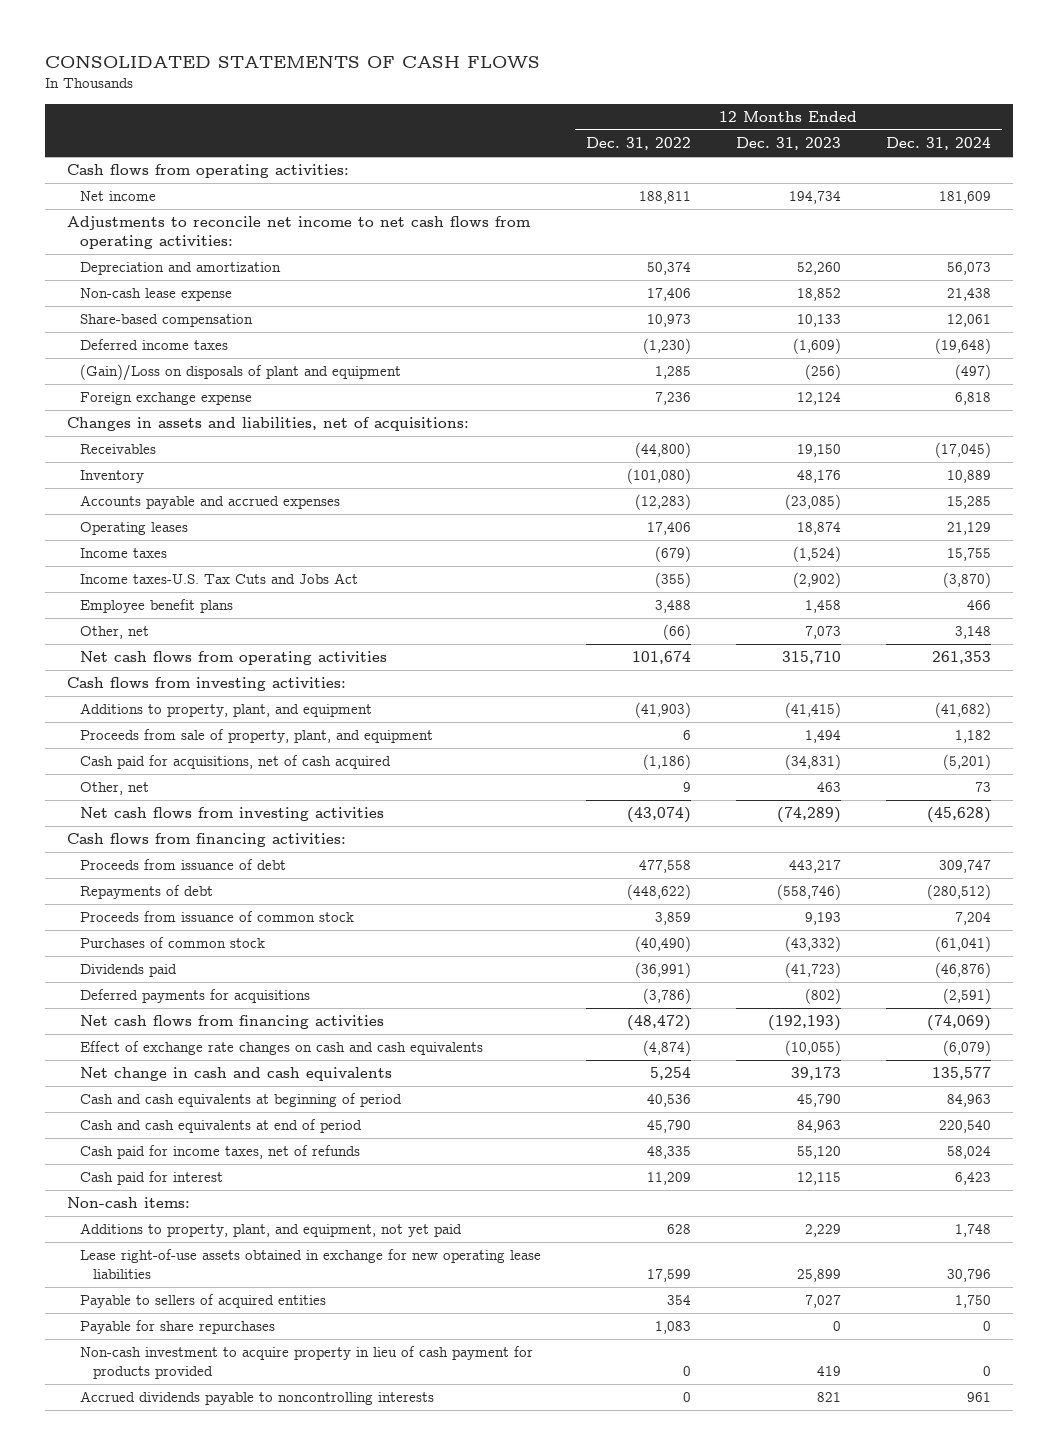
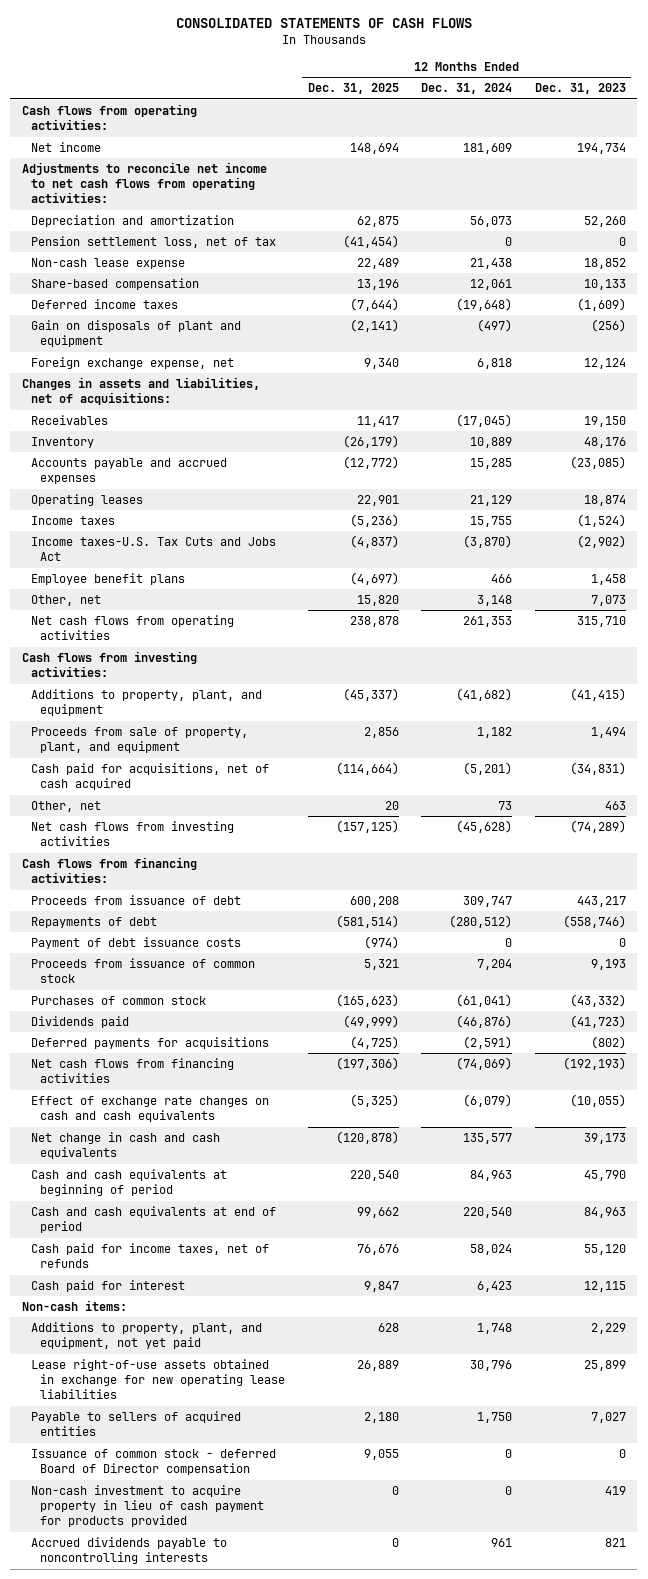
- | 12 Months Ended Dec. 31, 2022 | 12 Months Ended Dec. 31, 2023 | 12 Months Ended Dec. 31, 2024
+ | 12 Months Ended Dec. 31, 2025 | 12 Months Ended Dec. 31, 2024 | 12 Months Ended Dec. 31, 2023
+ Pension settlement loss, net of tax | (41,454) | 0 | 0
- (Gain)/Loss on disposals of plant and equipment | 1,285 | (256) | (497)
- Foreign exchange expense | 7,236 | 12,124 | 6,818
+ Gain on disposals of plant and equipment | (2,141) | (497) | (256)
+ Foreign exchange expense, net | 9,340 | 6,818 | 12,124
+ Payment of debt issuance costs | (974) | 0 | 0
- Payable for share repurchases | 1,083 | 0 | 0
+ Issuance of common stock - deferred Board of Director compensation | 9,055 | 0 | 0

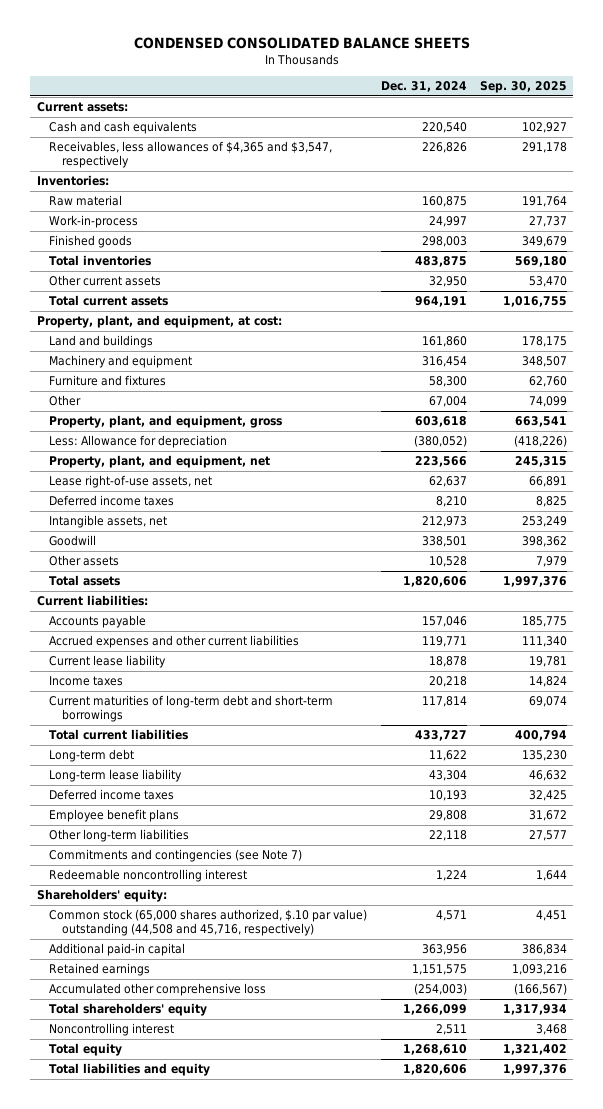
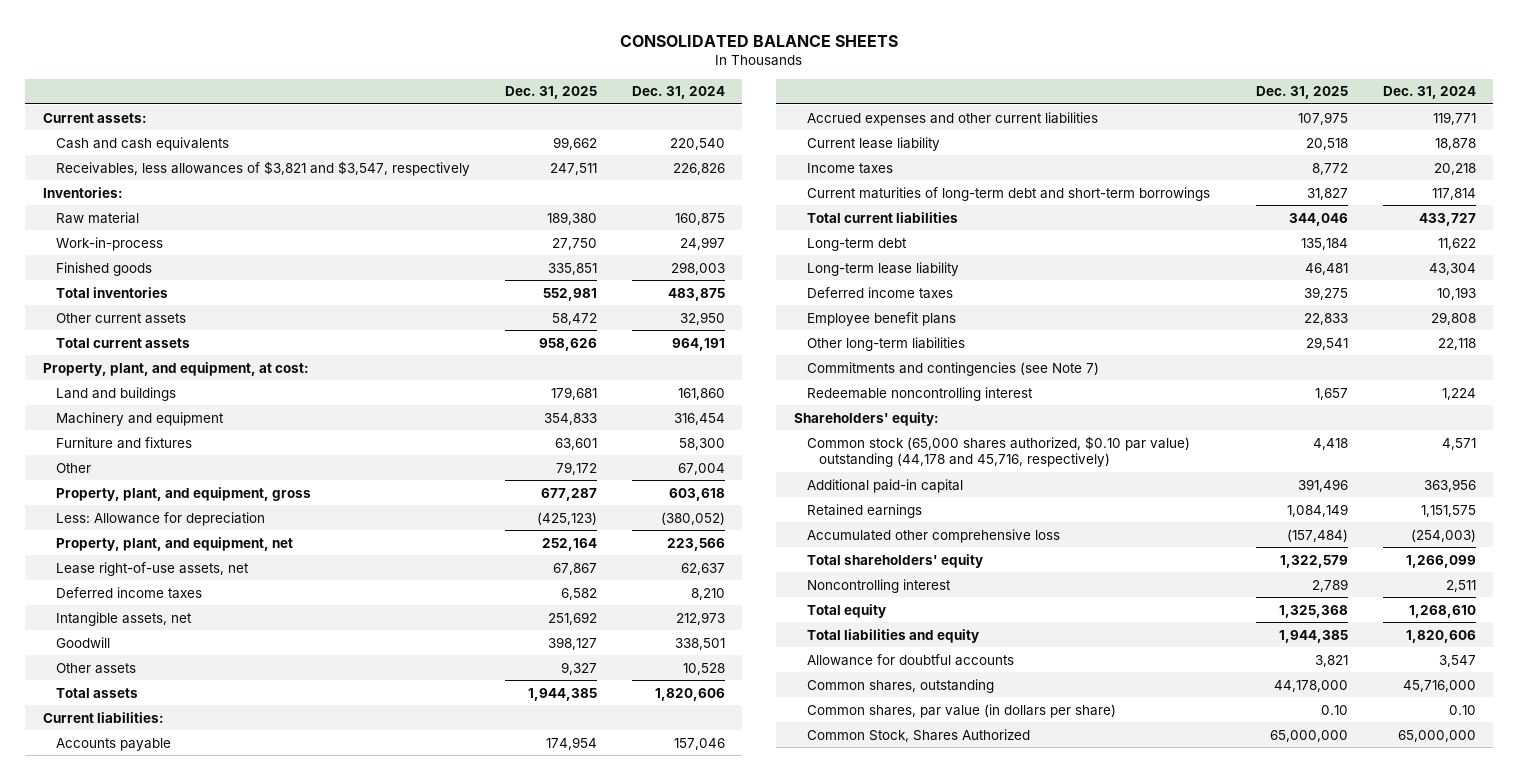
- CONDENSED CONSOLIDATED BALANCE SHEETS
+ CONSOLIDATED BALANCE SHEETS
- | Dec. 31, 2024 | Sep. 30, 2025
+ | Dec. 31, 2025 | Dec. 31, 2024
- Receivables, less allowances of $4,365 and $3,547, respectively | 226,826 | 291,178
+ Receivables, less allowances of $3,821 and $3,547, respectively | 247,511 | 226,826
- Common stock (65,000 shares authorized, $.10 par value) outstanding (44,508 and 45,716, respectively) | 4,571 | 4,451
+ Common stock (65,000 shares authorized, $0.10 par value) outstanding (44,178 and 45,716, respectively) | 4,418 | 4,571
+ Allowance for doubtful accounts | 3,821 | 3,547
+ Common shares, outstanding | 44,178,000 | 45,716,000
+ Common shares, par value (in dollars per share) | 0.10 | 0.10
+ Common Stock, Shares Authorized | 65,000,000 | 65,000,000

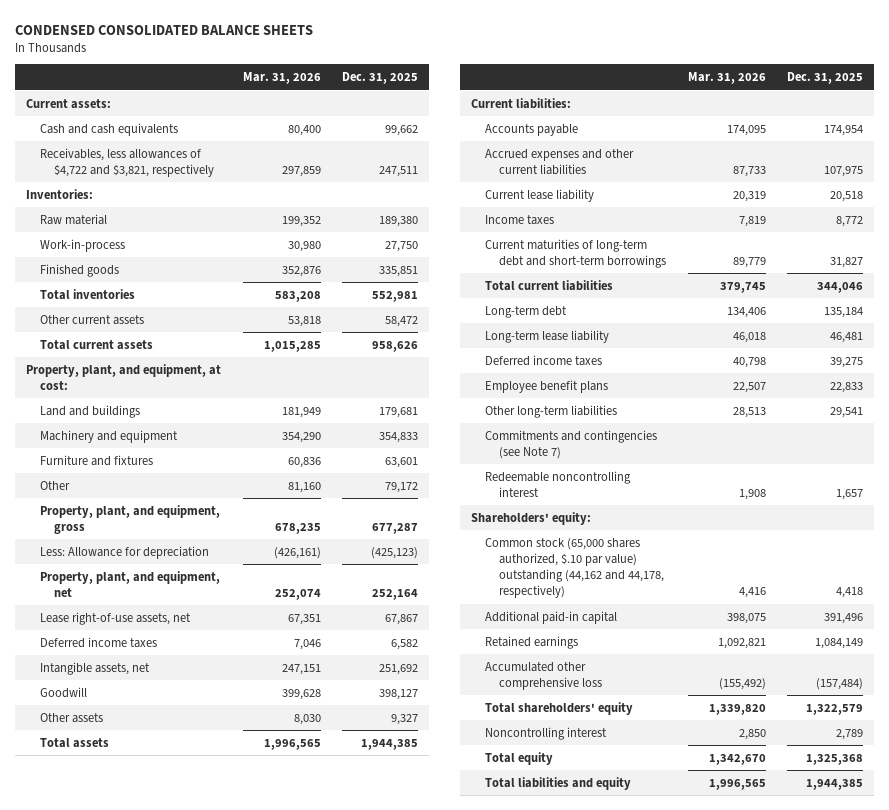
- CONSOLIDATED BALANCE SHEETS
+ CONDENSED CONSOLIDATED BALANCE SHEETS
- | Dec. 31, 2025 | Dec. 31, 2024
+ | Mar. 31, 2026 | Dec. 31, 2025
- Receivables, less allowances of $3,821 and $3,547, respectively | 247,511 | 226,826
+ Receivables, less allowances of $4,722 and $3,821, respectively | 297,859 | 247,511
- Common stock (65,000 shares authorized, $0.10 par value) outstanding (44,178 and 45,716, respectively) | 4,418 | 4,571
+ Common stock (65,000 shares authorized, $.10 par value) outstanding (44,162 and 44,178, respectively) | 4,416 | 4,418
- Allowance for doubtful accounts | 3,821 | 3,547
- Common shares, outstanding | 44,178,000 | 45,716,000
- Common shares, par value (in dollars per share) | 0.10 | 0.10
- Common Stock, Shares Authorized | 65,000,000 | 65,000,000

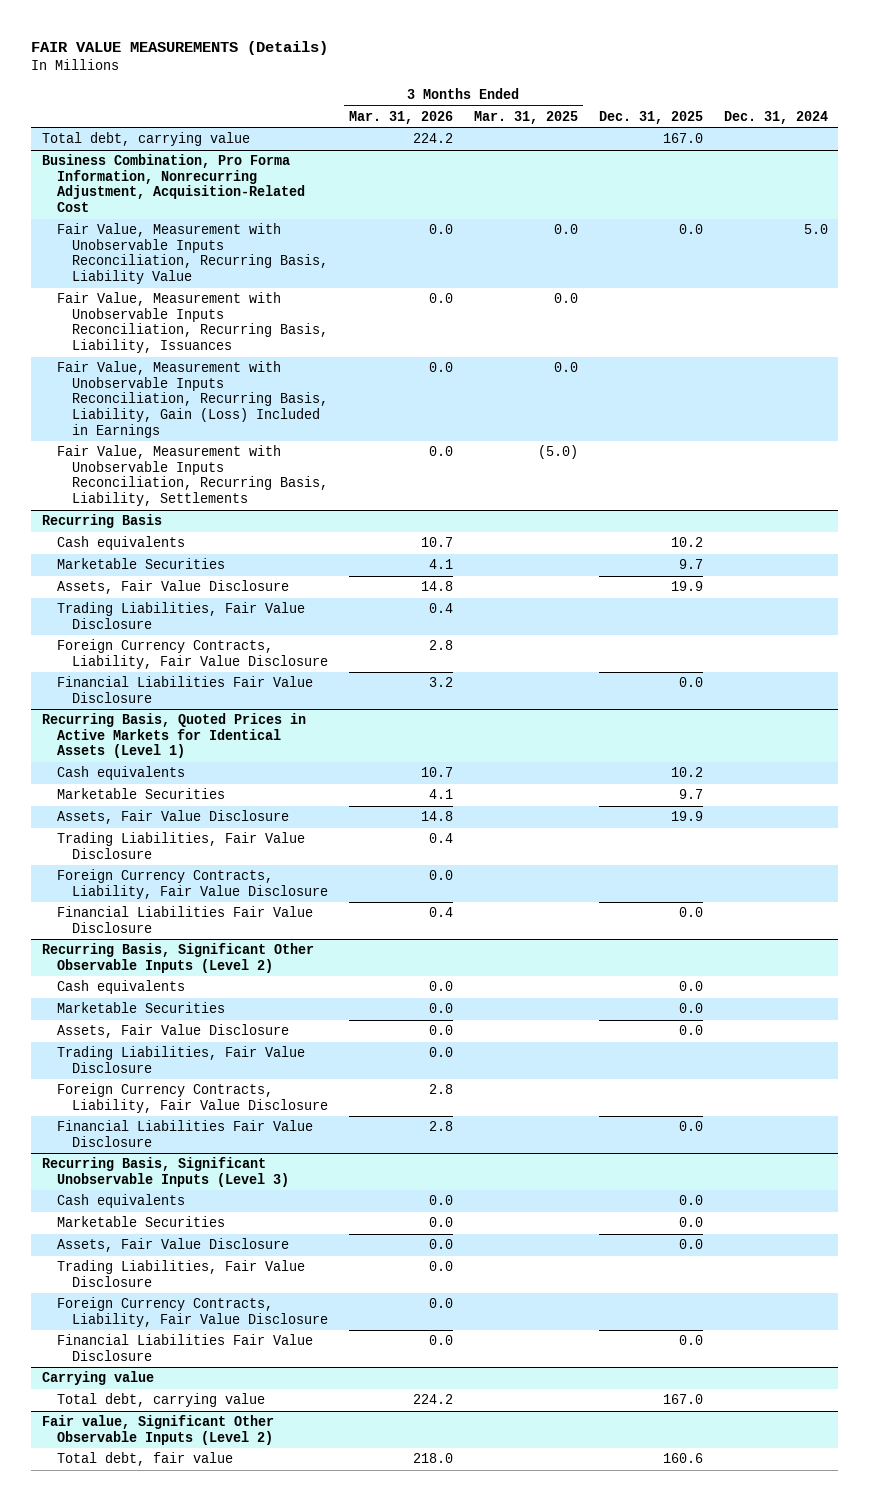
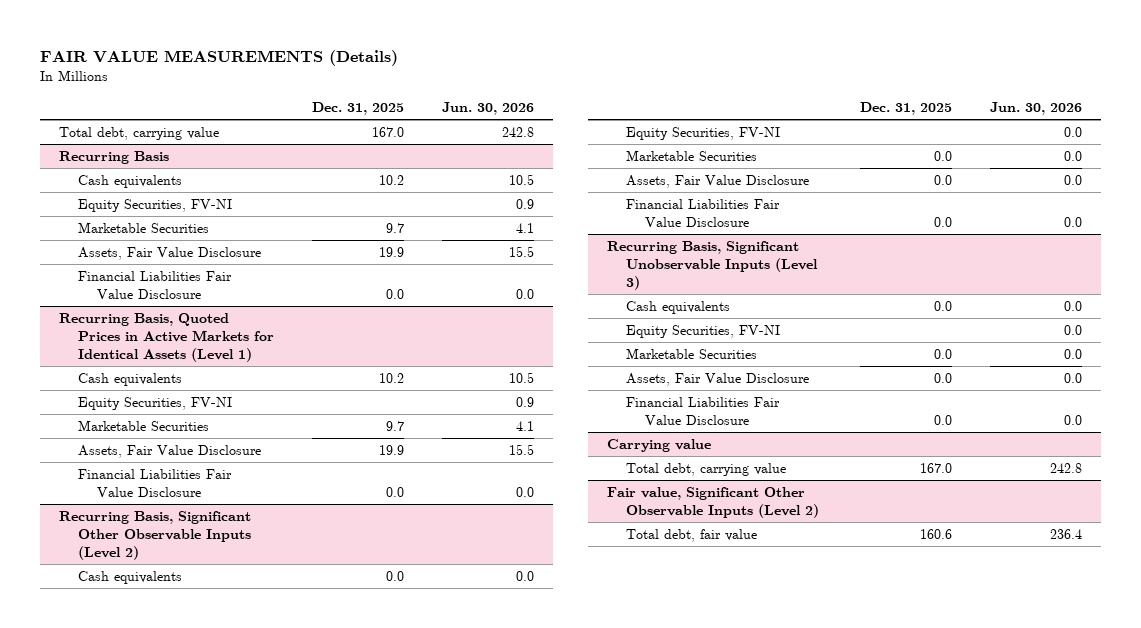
- | 3 Months Ended Mar. 31, 2026 | 3 Months Ended Mar. 31, 2025 | Dec. 31, 2025 | Dec. 31, 2024
+ | Dec. 31, 2025 | Jun. 30, 2026
- Business Combination, Pro Forma Information, Nonrecurring Adjustment, Acquisition-Related Cost
- Fair Value, Measurement with Unobservable Inputs Reconciliation, Recurring Basis, Liability Value | 0.0 | 0.0 | 0.0 | 5.0
- Fair Value, Measurement with Unobservable Inputs Reconciliation, Recurring Basis, Liability, Issuances | 0.0 | 0.0 | |
- Fair Value, Measurement with Unobservable Inputs Reconciliation, Recurring Basis, Liability, Gain (Loss) Included in Earnings | 0.0 | 0.0 | |
- Fair Value, Measurement with Unobservable Inputs Reconciliation, Recurring Basis, Liability, Settlements | 0.0 | (5.0) | |
@ Recurring Basis
+ Equity Securities, FV-NI | | 0.9
- Trading Liabilities, Fair Value Disclosure | 0.4 | | |
- Foreign Currency Contracts, Liability, Fair Value Disclosure | 2.8 | | |
@ Recurring Basis, Quoted Prices in Active Markets for Identical Assets (Level 1)
+ Equity Securities, FV-NI | | 0.9
- Trading Liabilities, Fair Value Disclosure | 0.4 | | |
- Foreign Currency Contracts, Liability, Fair Value Disclosure | 0.0 | | |
@ Recurring Basis, Significant Other Observable Inputs (Level 2)
+ Equity Securities, FV-NI | | 0.0
- Trading Liabilities, Fair Value Disclosure | 0.0 | | |
- Foreign Currency Contracts, Liability, Fair Value Disclosure | 2.8 | | |
@ Recurring Basis, Significant Unobservable Inputs (Level 3)
+ Equity Securities, FV-NI | | 0.0
- Trading Liabilities, Fair Value Disclosure | 0.0 | | |
- Foreign Currency Contracts, Liability, Fair Value Disclosure | 0.0 | | |

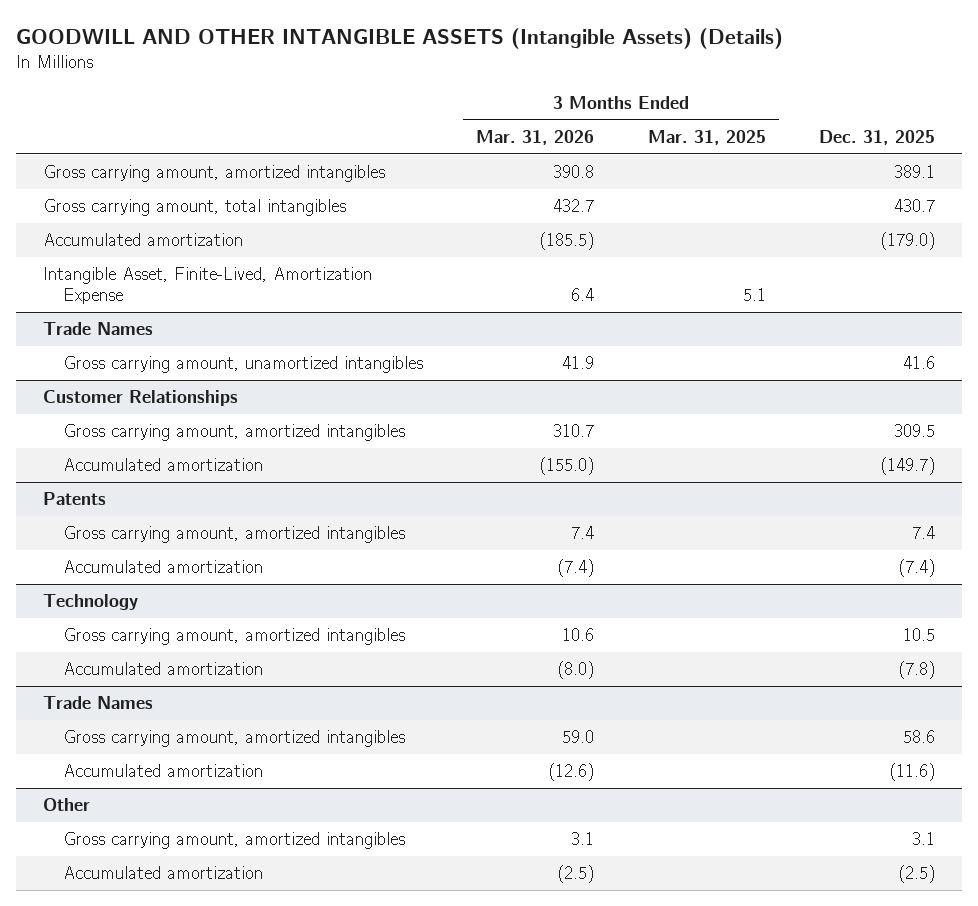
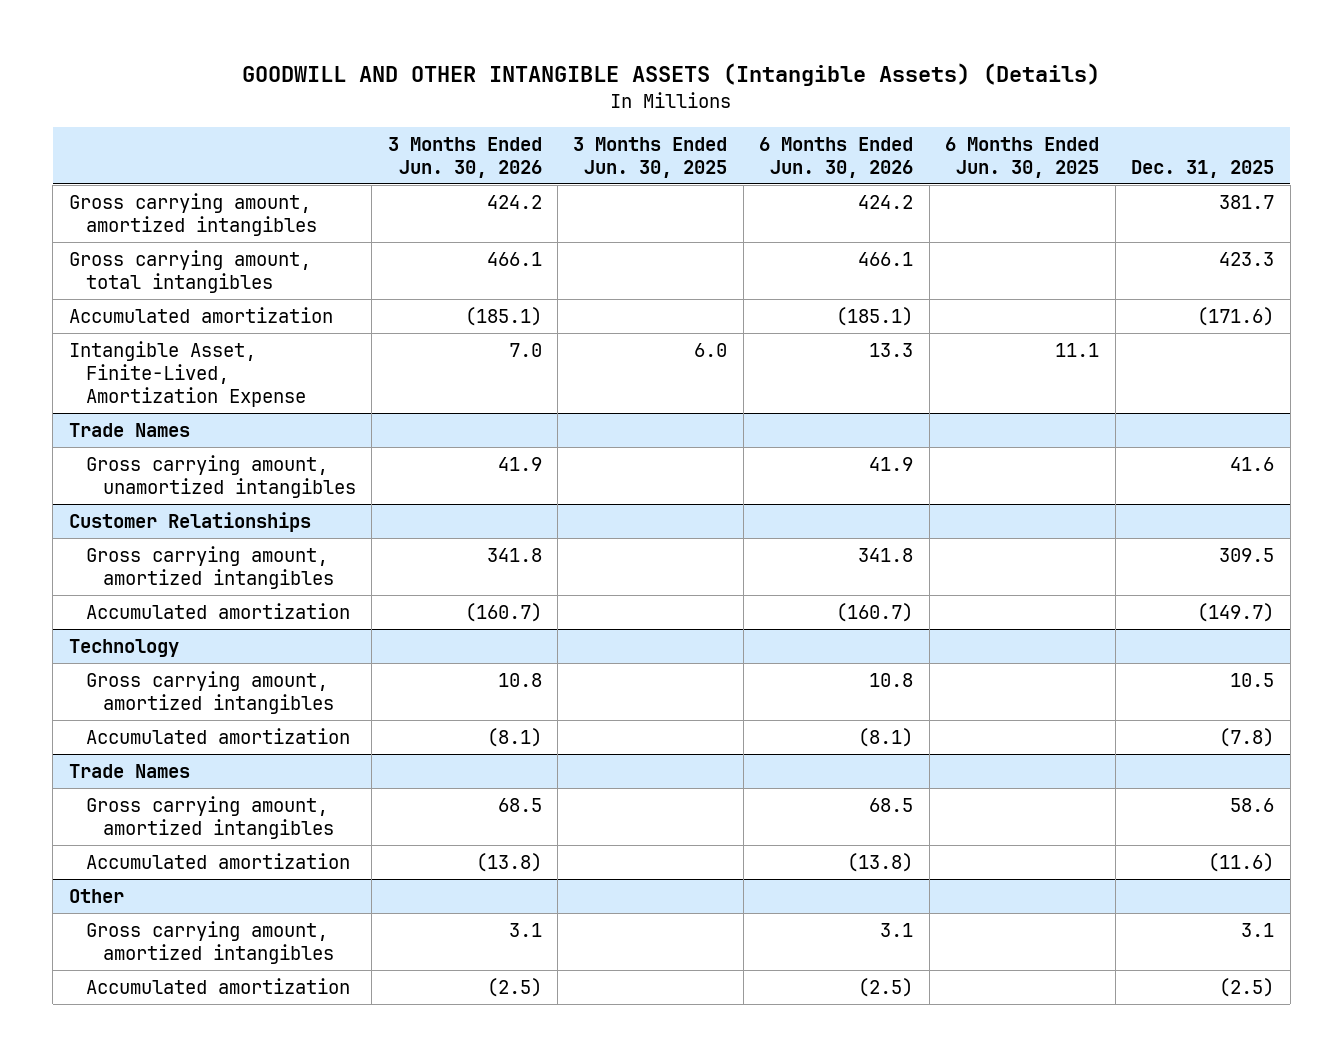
- | 3 Months Ended Mar. 31, 2026 | 3 Months Ended Mar. 31, 2025 | Dec. 31, 2025
+ | 3 Months Ended Jun. 30, 2026 | 3 Months Ended Jun. 30, 2025 | 6 Months Ended Jun. 30, 2026 | 6 Months Ended Jun. 30, 2025 | Dec. 31, 2025
- Gross carrying amount, amortized intangibles | 390.8 | | 389.1
- Gross carrying amount, total intangibles | 432.7 | | 430.7
- Accumulated amortization | (185.5) | | (179.0)
+ Gross carrying amount, amortized intangibles | 424.2 | | 424.2 | | 381.7
+ Gross carrying amount, total intangibles | 466.1 | | 466.1 | | 423.3
+ Accumulated amortization | (185.1) | | (185.1) | | (171.6)
- Patents
- Gross carrying amount, amortized intangibles | 7.4 | | 7.4
- Accumulated amortization | (7.4) | | (7.4)

